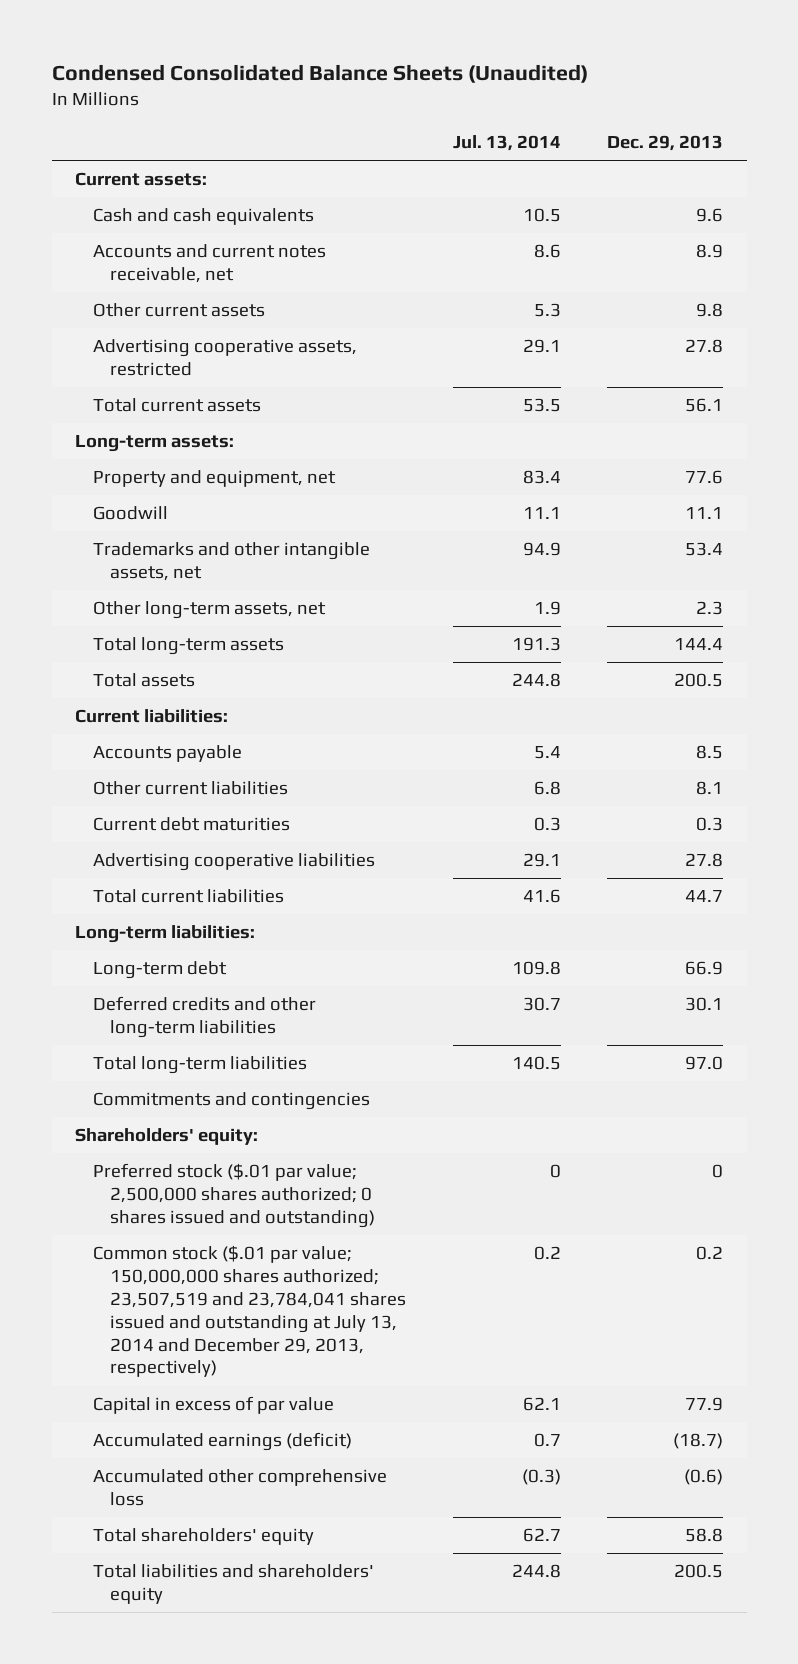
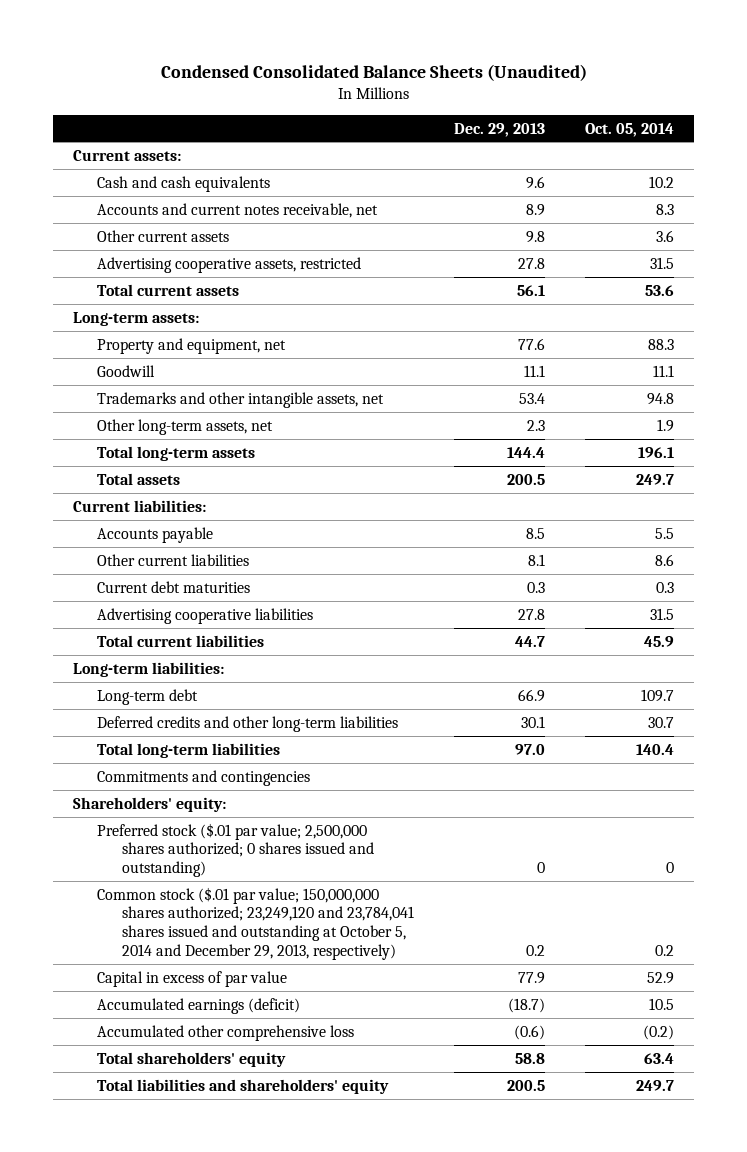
- | Jul. 13, 2014 | Dec. 29, 2013
+ | Dec. 29, 2013 | Oct. 05, 2014
- Common stock ($.01 par value; 150,000,000 shares authorized; 23,507,519 and 23,784,041 shares issued and outstanding at July 13, 2014 and December 29, 2013, respectively) | 0.2 | 0.2
+ Common stock ($.01 par value; 150,000,000 shares authorized; 23,249,120 and 23,784,041 shares issued and outstanding at October 5, 2014 and December 29, 2013, respectively) | 0.2 | 0.2

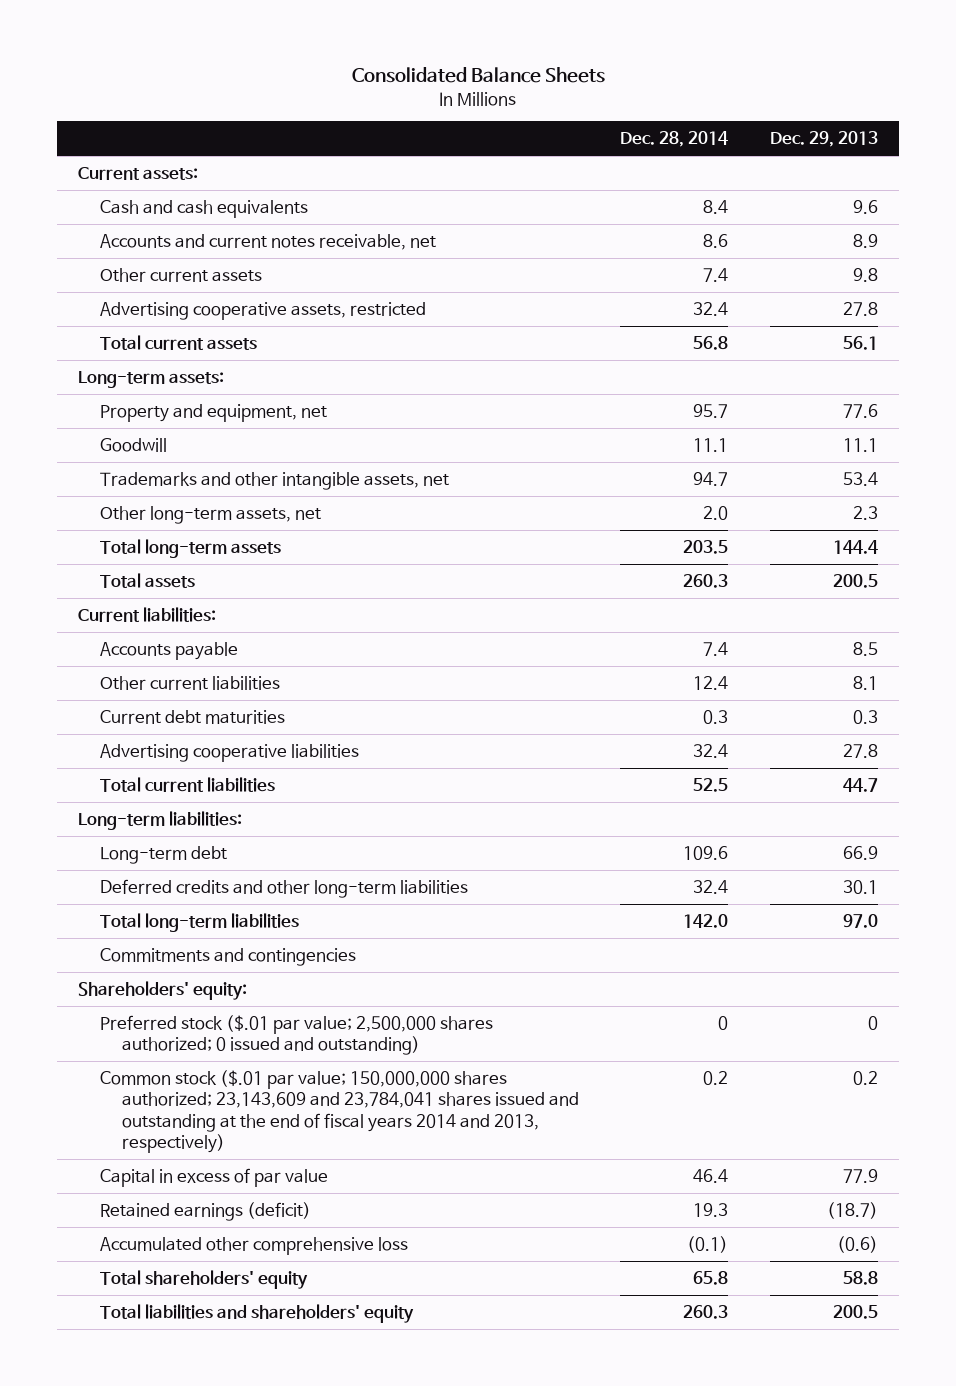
- Condensed Consolidated Balance Sheets (Unaudited)
+ Consolidated Balance Sheets
- | Dec. 29, 2013 | Oct. 05, 2014
+ | Dec. 28, 2014 | Dec. 29, 2013
- Preferred stock ($.01 par value; 2,500,000 shares authorized; 0 shares issued and outstanding) | 0 | 0
- Common stock ($.01 par value; 150,000,000 shares authorized; 23,249,120 and 23,784,041 shares issued and outstanding at October 5, 2014 and December 29, 2013, respectively) | 0.2 | 0.2
+ Preferred stock ($.01 par value; 2,500,000 shares authorized; 0 issued and outstanding) | 0 | 0
+ Common stock ($.01 par value; 150,000,000 shares authorized; 23,143,609 and 23,784,041 shares issued and outstanding at the end of fiscal years 2014 and 2013, respectively) | 0.2 | 0.2
- Accumulated earnings (deficit) | (18.7) | 10.5
+ Retained earnings (deficit) | 19.3 | (18.7)

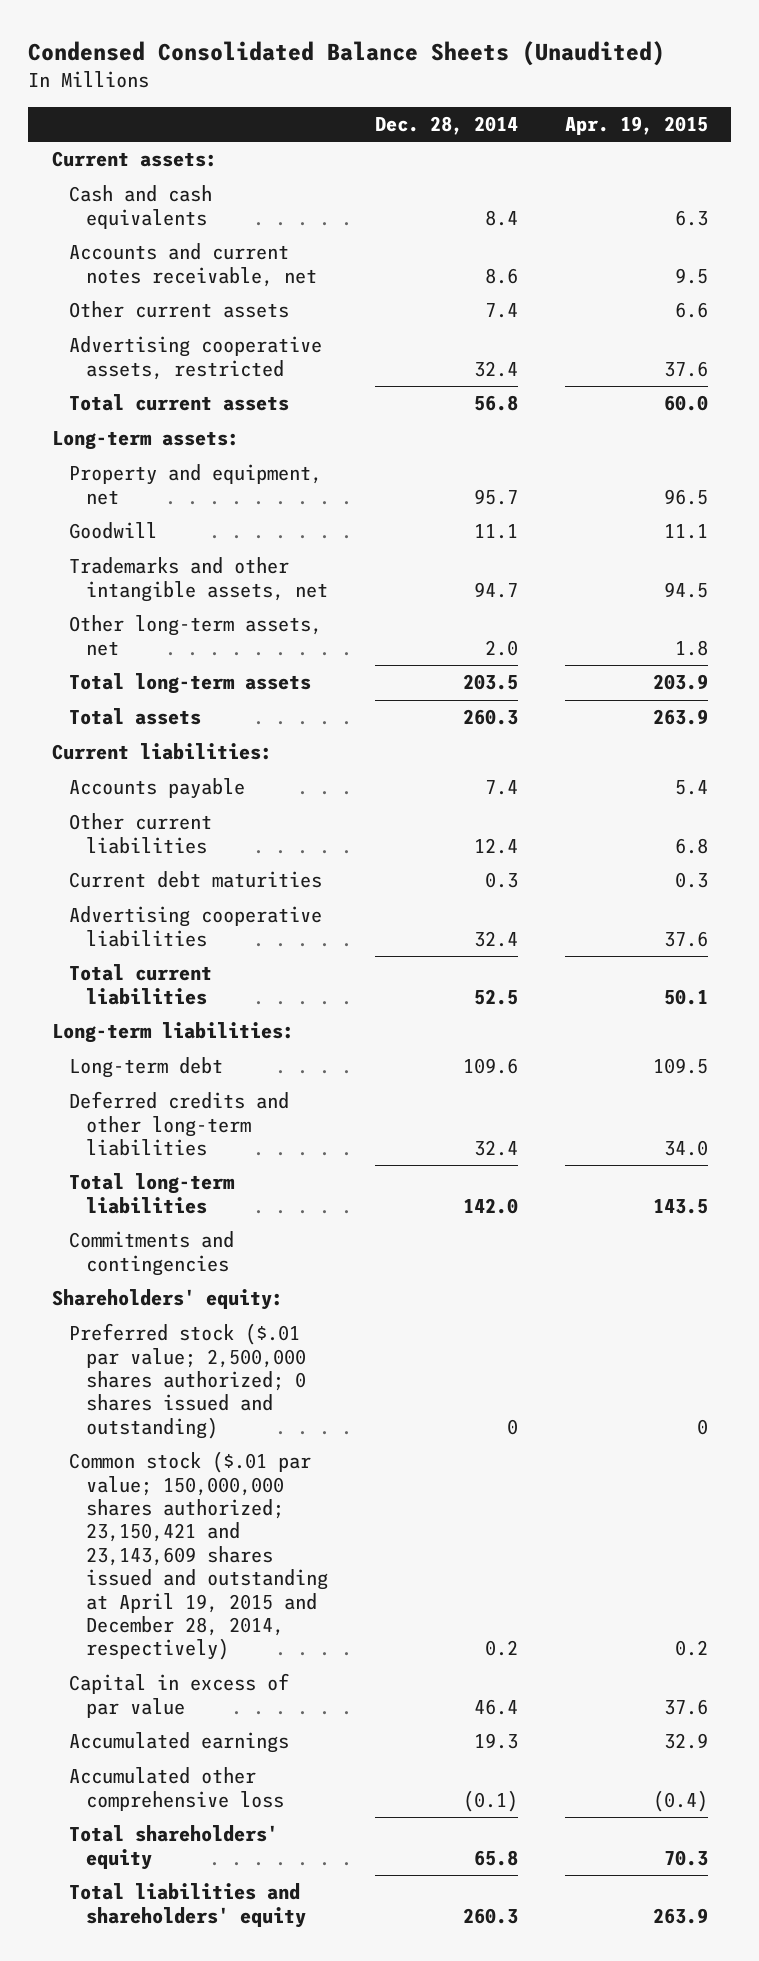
- Consolidated Balance Sheets
+ Condensed Consolidated Balance Sheets (Unaudited)
- | Dec. 28, 2014 | Dec. 29, 2013
+ | Dec. 28, 2014 | Apr. 19, 2015
- Preferred stock ($.01 par value; 2,500,000 shares authorized; 0 issued and outstanding) | 0 | 0
- Common stock ($.01 par value; 150,000,000 shares authorized; 23,143,609 and 23,784,041 shares issued and outstanding at the end of fiscal years 2014 and 2013, respectively) | 0.2 | 0.2
+ Preferred stock ($.01 par value; 2,500,000 shares authorized; 0 shares issued and outstanding) | 0 | 0
+ Common stock ($.01 par value; 150,000,000 shares authorized; 23,150,421 and 23,143,609 shares issued and outstanding at April 19, 2015 and December 28, 2014, respectively) | 0.2 | 0.2
- Retained earnings (deficit) | 19.3 | (18.7)
+ Accumulated earnings | 19.3 | 32.9

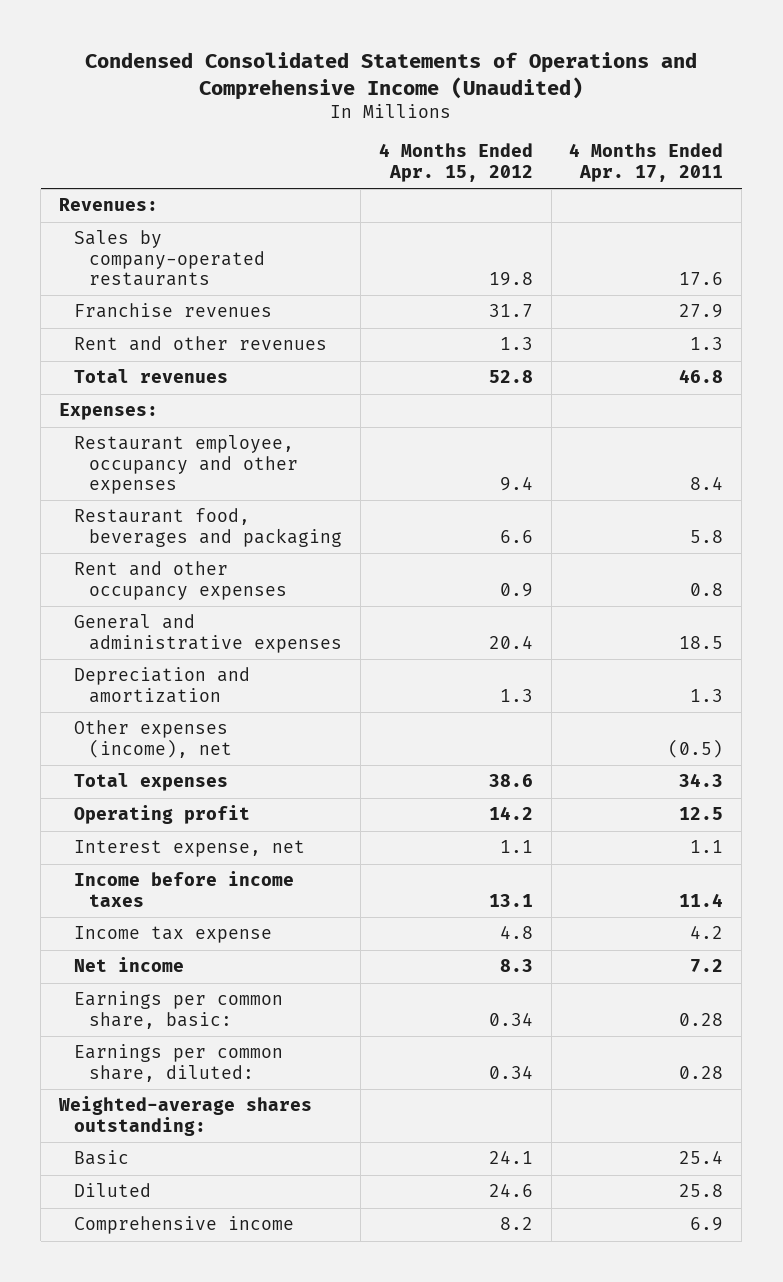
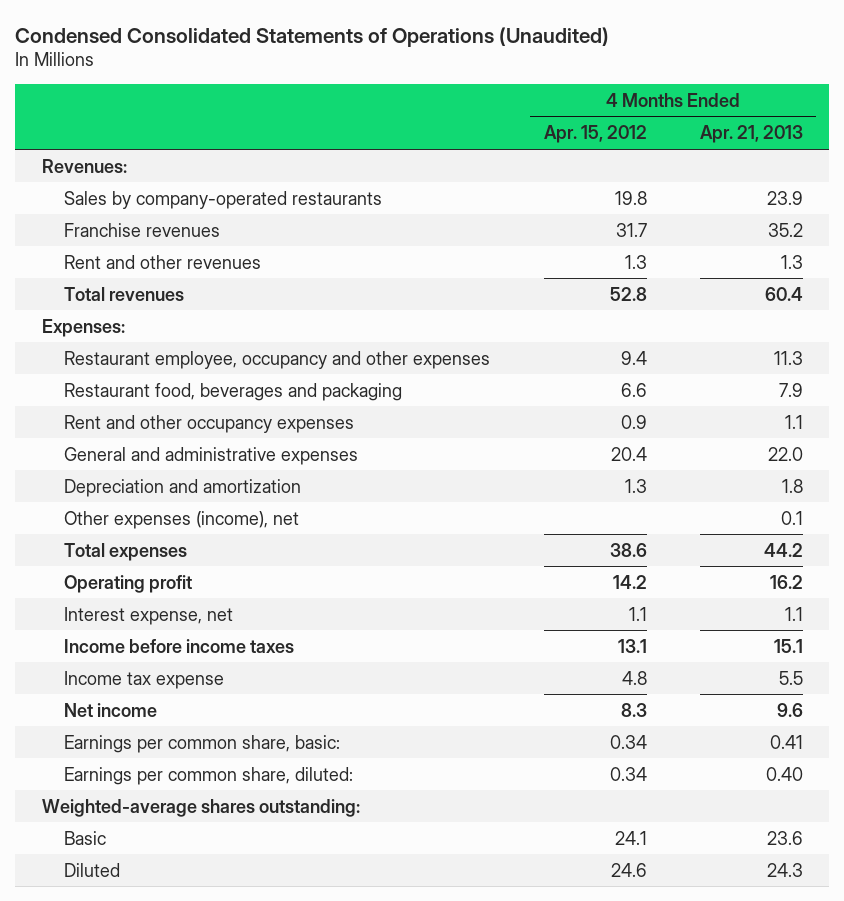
- Condensed Consolidated Statements of Operations and Comprehensive Income (Unaudited)
+ Condensed Consolidated Statements of Operations (Unaudited)
- | 4 Months Ended Apr. 15, 2012 | 4 Months Ended Apr. 17, 2011
+ | 4 Months Ended Apr. 15, 2012 | 4 Months Ended Apr. 21, 2013
- Comprehensive income | 8.2 | 6.9

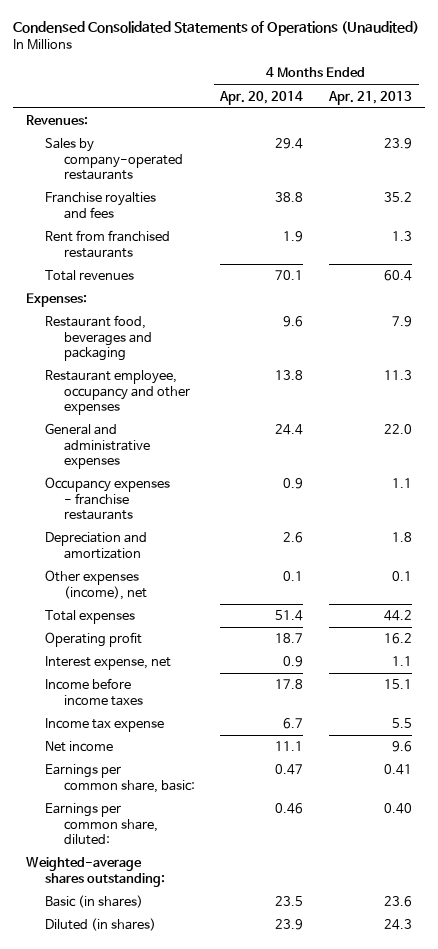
- | 4 Months Ended Apr. 15, 2012 | 4 Months Ended Apr. 21, 2013
+ | 4 Months Ended Apr. 20, 2014 | 4 Months Ended Apr. 21, 2013
- Franchise revenues | 31.7 | 35.2
- Rent and other revenues | 1.3 | 1.3
+ Franchise royalties and fees | 38.8 | 35.2
+ Rent from franchised restaurants | 1.9 | 1.3
- Rent and other occupancy expenses | 0.9 | 1.1
moved down: Restaurant employee, occupancy and other expenses | 13.8 | 11.3
+ Occupancy expenses - franchise restaurants | 0.9 | 1.1
- Basic | 24.1 | 23.6
- Diluted | 24.6 | 24.3
+ Basic (in shares) | 23.5 | 23.6
+ Diluted (in shares) | 23.9 | 24.3

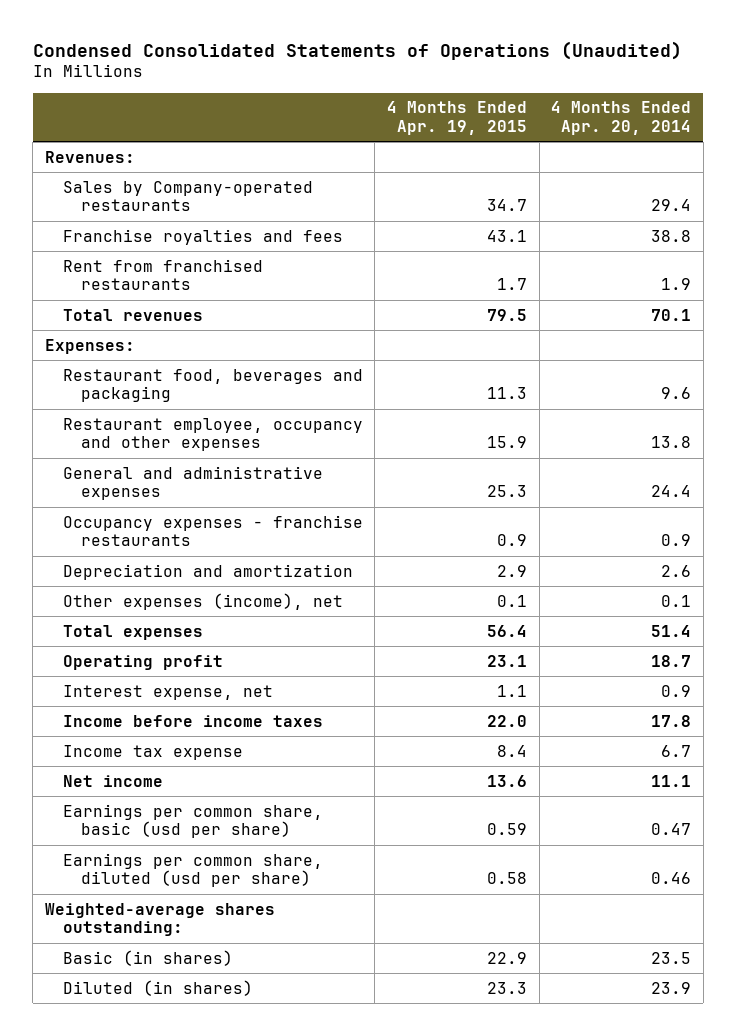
- | 4 Months Ended Apr. 20, 2014 | 4 Months Ended Apr. 21, 2013
+ | 4 Months Ended Apr. 19, 2015 | 4 Months Ended Apr. 20, 2014
- Sales by company-operated restaurants | 29.4 | 23.9
+ Sales by Company-operated restaurants | 34.7 | 29.4
- Earnings per common share, basic: | 0.47 | 0.41
- Earnings per common share, diluted: | 0.46 | 0.40
+ Earnings per common share, basic (usd per share) | 0.59 | 0.47
+ Earnings per common share, diluted (usd per share) | 0.58 | 0.46

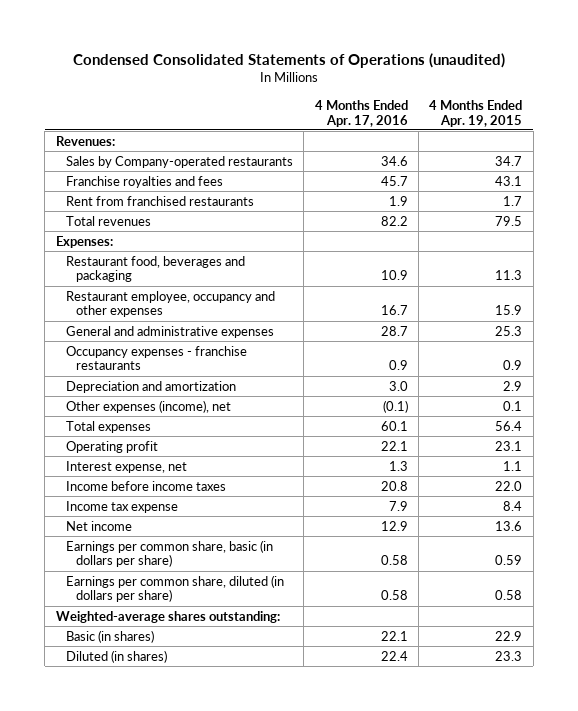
- Condensed Consolidated Statements of Operations (Unaudited)
+ Condensed Consolidated Statements of Operations (unaudited)
- | 4 Months Ended Apr. 19, 2015 | 4 Months Ended Apr. 20, 2014
+ | 4 Months Ended Apr. 17, 2016 | 4 Months Ended Apr. 19, 2015
- Earnings per common share, basic (usd per share) | 0.59 | 0.47
- Earnings per common share, diluted (usd per share) | 0.58 | 0.46
+ Earnings per common share, basic (in dollars per share) | 0.58 | 0.59
+ Earnings per common share, diluted (in dollars per share) | 0.58 | 0.58

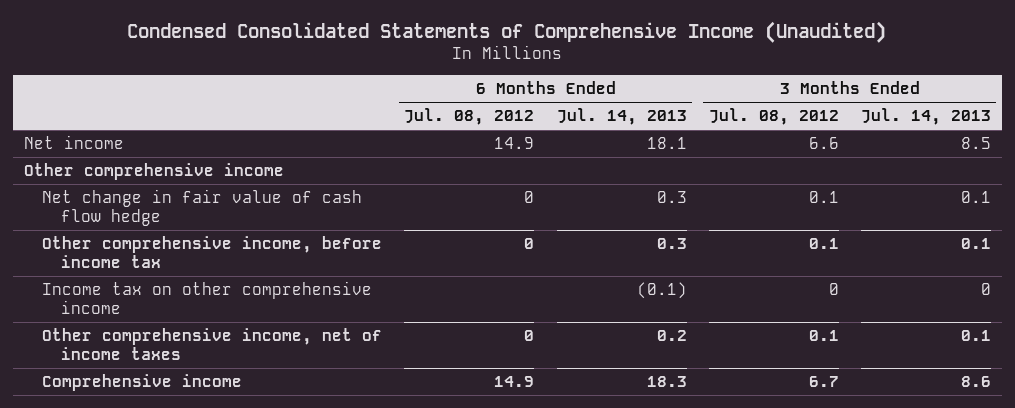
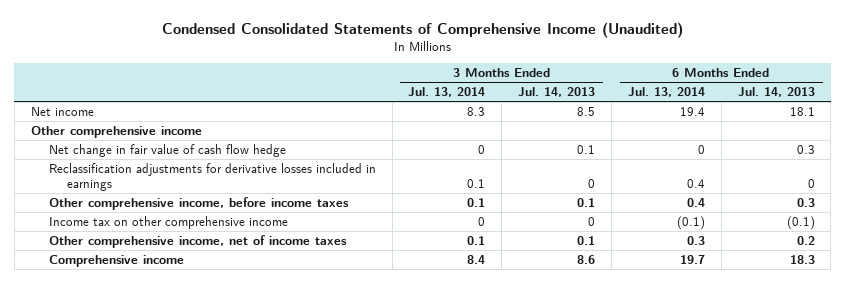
- | 6 Months Ended Jul. 08, 2012 | 6 Months Ended Jul. 14, 2013 | 3 Months Ended Jul. 08, 2012 | 3 Months Ended Jul. 14, 2013
+ | 3 Months Ended Jul. 13, 2014 | 3 Months Ended Jul. 14, 2013 | 6 Months Ended Jul. 13, 2014 | 6 Months Ended Jul. 14, 2013
- Other comprehensive income, before income tax | 0 | 0.3 | 0.1 | 0.1
+ Reclassification adjustments for derivative losses included in earnings | 0.1 | 0 | 0.4 | 0
+ Other comprehensive income, before income taxes | 0.1 | 0.1 | 0.4 | 0.3

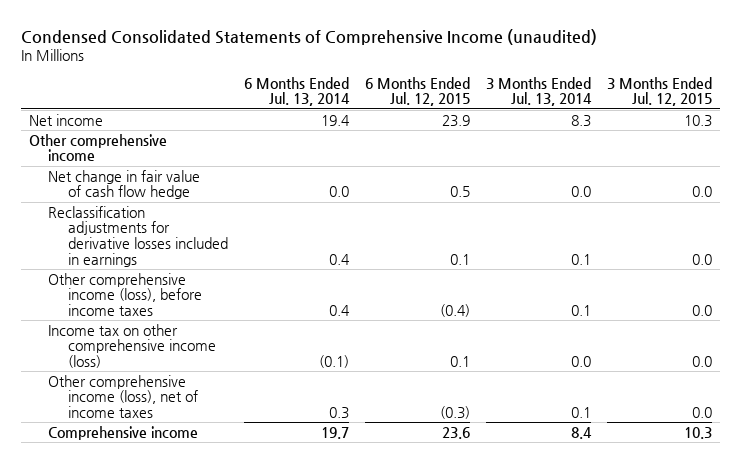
- Condensed Consolidated Statements of Comprehensive Income (Unaudited)
+ Condensed Consolidated Statements of Comprehensive Income (unaudited)
- | 3 Months Ended Jul. 13, 2014 | 3 Months Ended Jul. 14, 2013 | 6 Months Ended Jul. 13, 2014 | 6 Months Ended Jul. 14, 2013
+ | 6 Months Ended Jul. 13, 2014 | 6 Months Ended Jul. 12, 2015 | 3 Months Ended Jul. 13, 2014 | 3 Months Ended Jul. 12, 2015
- Net change in fair value of cash flow hedge | 0 | 0.1 | 0 | 0.3
+ Net change in fair value of cash flow hedge | 0.0 | 0.5 | 0.0 | 0.0
- Other comprehensive income, before income taxes | 0.1 | 0.1 | 0.4 | 0.3
- Income tax on other comprehensive income | 0 | 0 | (0.1) | (0.1)
- Other comprehensive income, net of income taxes | 0.1 | 0.1 | 0.3 | 0.2
+ Other comprehensive income (loss), before income taxes | 0.4 | (0.4) | 0.1 | 0.0
+ Income tax on other comprehensive income (loss) | (0.1) | 0.1 | 0.0 | 0.0
+ Other comprehensive income (loss), net of income taxes | 0.3 | (0.3) | 0.1 | 0.0

